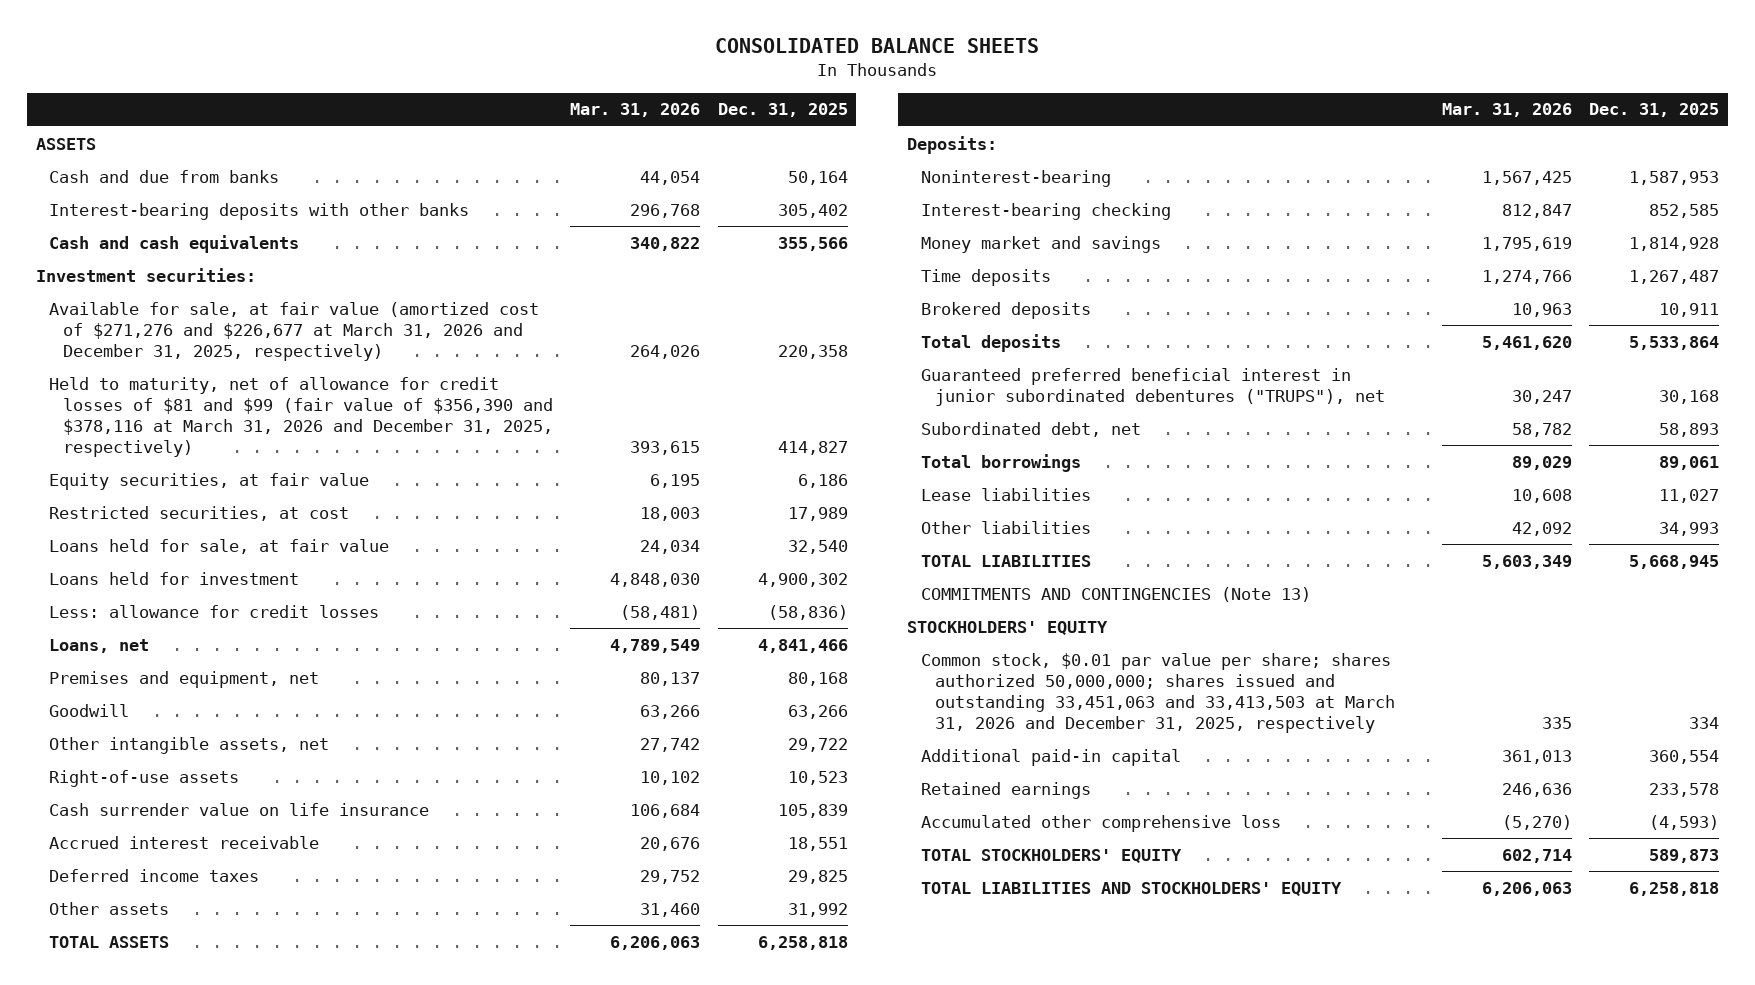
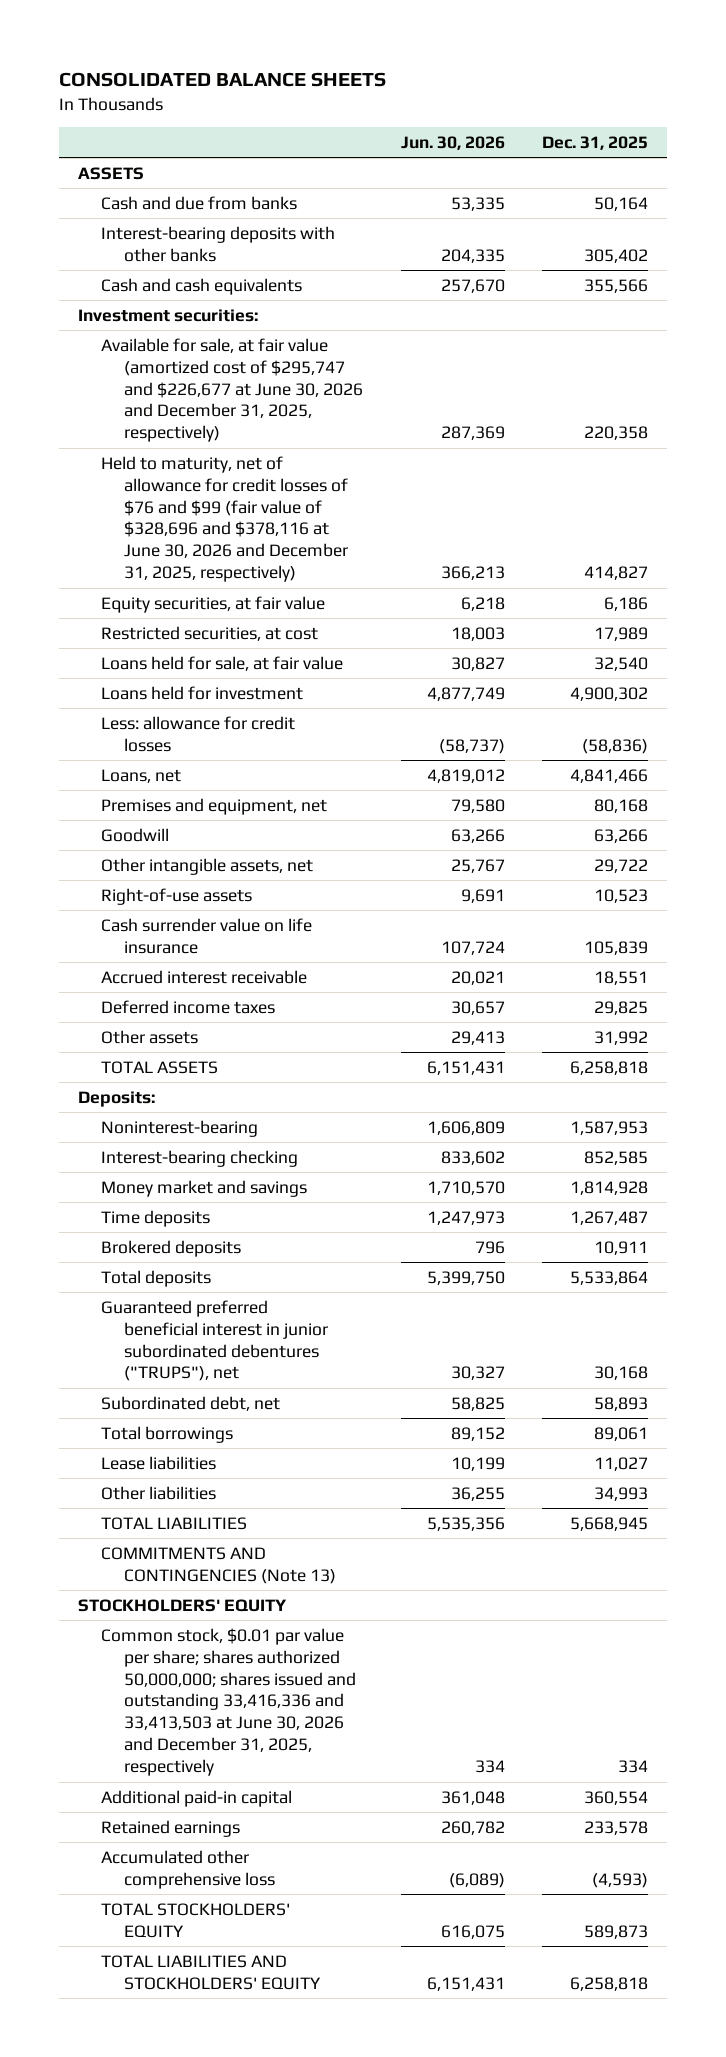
- | Mar. 31, 2026 | Dec. 31, 2025
+ | Jun. 30, 2026 | Dec. 31, 2025
- Available for sale, at fair value (amortized cost of $271,276 and $226,677 at March 31, 2026 and December 31, 2025, respectively) | 264,026 | 220,358
- Held to maturity, net of allowance for credit losses of $81 and $99 (fair value of $356,390 and $378,116 at March 31, 2026 and December 31, 2025, respectively) | 393,615 | 414,827
+ Available for sale, at fair value (amortized cost of $295,747 and $226,677 at June 30, 2026 and December 31, 2025, respectively) | 287,369 | 220,358
+ Held to maturity, net of allowance for credit losses of $76 and $99 (fair value of $328,696 and $378,116 at June 30, 2026 and December 31, 2025, respectively) | 366,213 | 414,827
- Common stock, $0.01 par value per share; shares authorized 50,000,000; shares issued and outstanding 33,451,063 and 33,413,503 at March 31, 2026 and December 31, 2025, respectively | 335 | 334
+ Common stock, $0.01 par value per share; shares authorized 50,000,000; shares issued and outstanding 33,416,336 and 33,413,503 at June 30, 2026 and December 31, 2025, respectively | 334 | 334

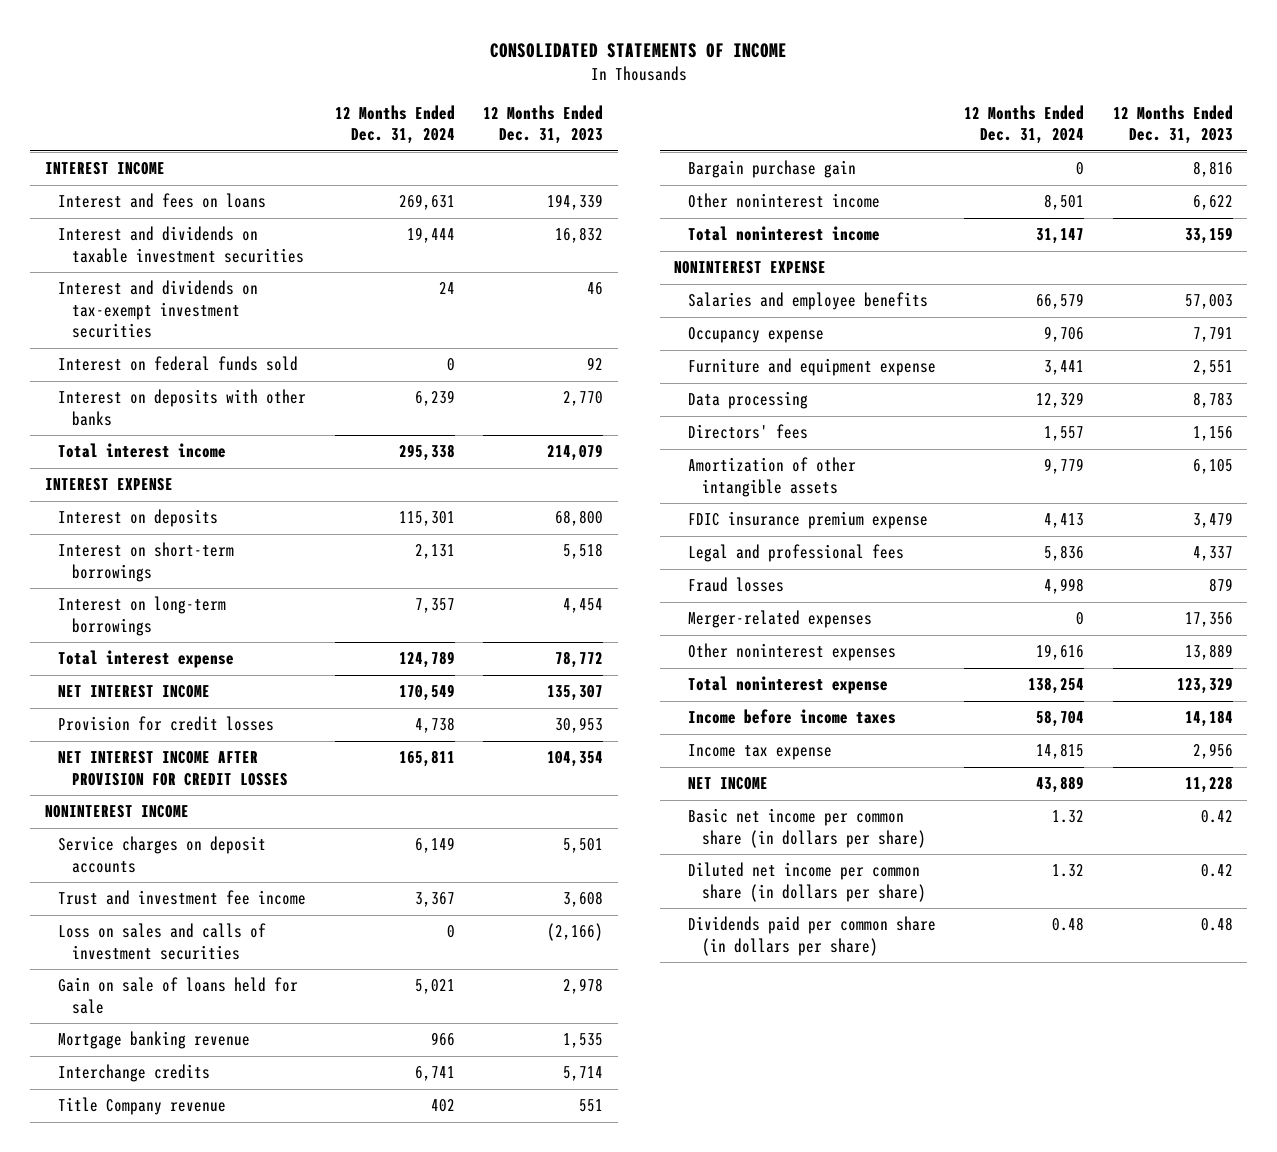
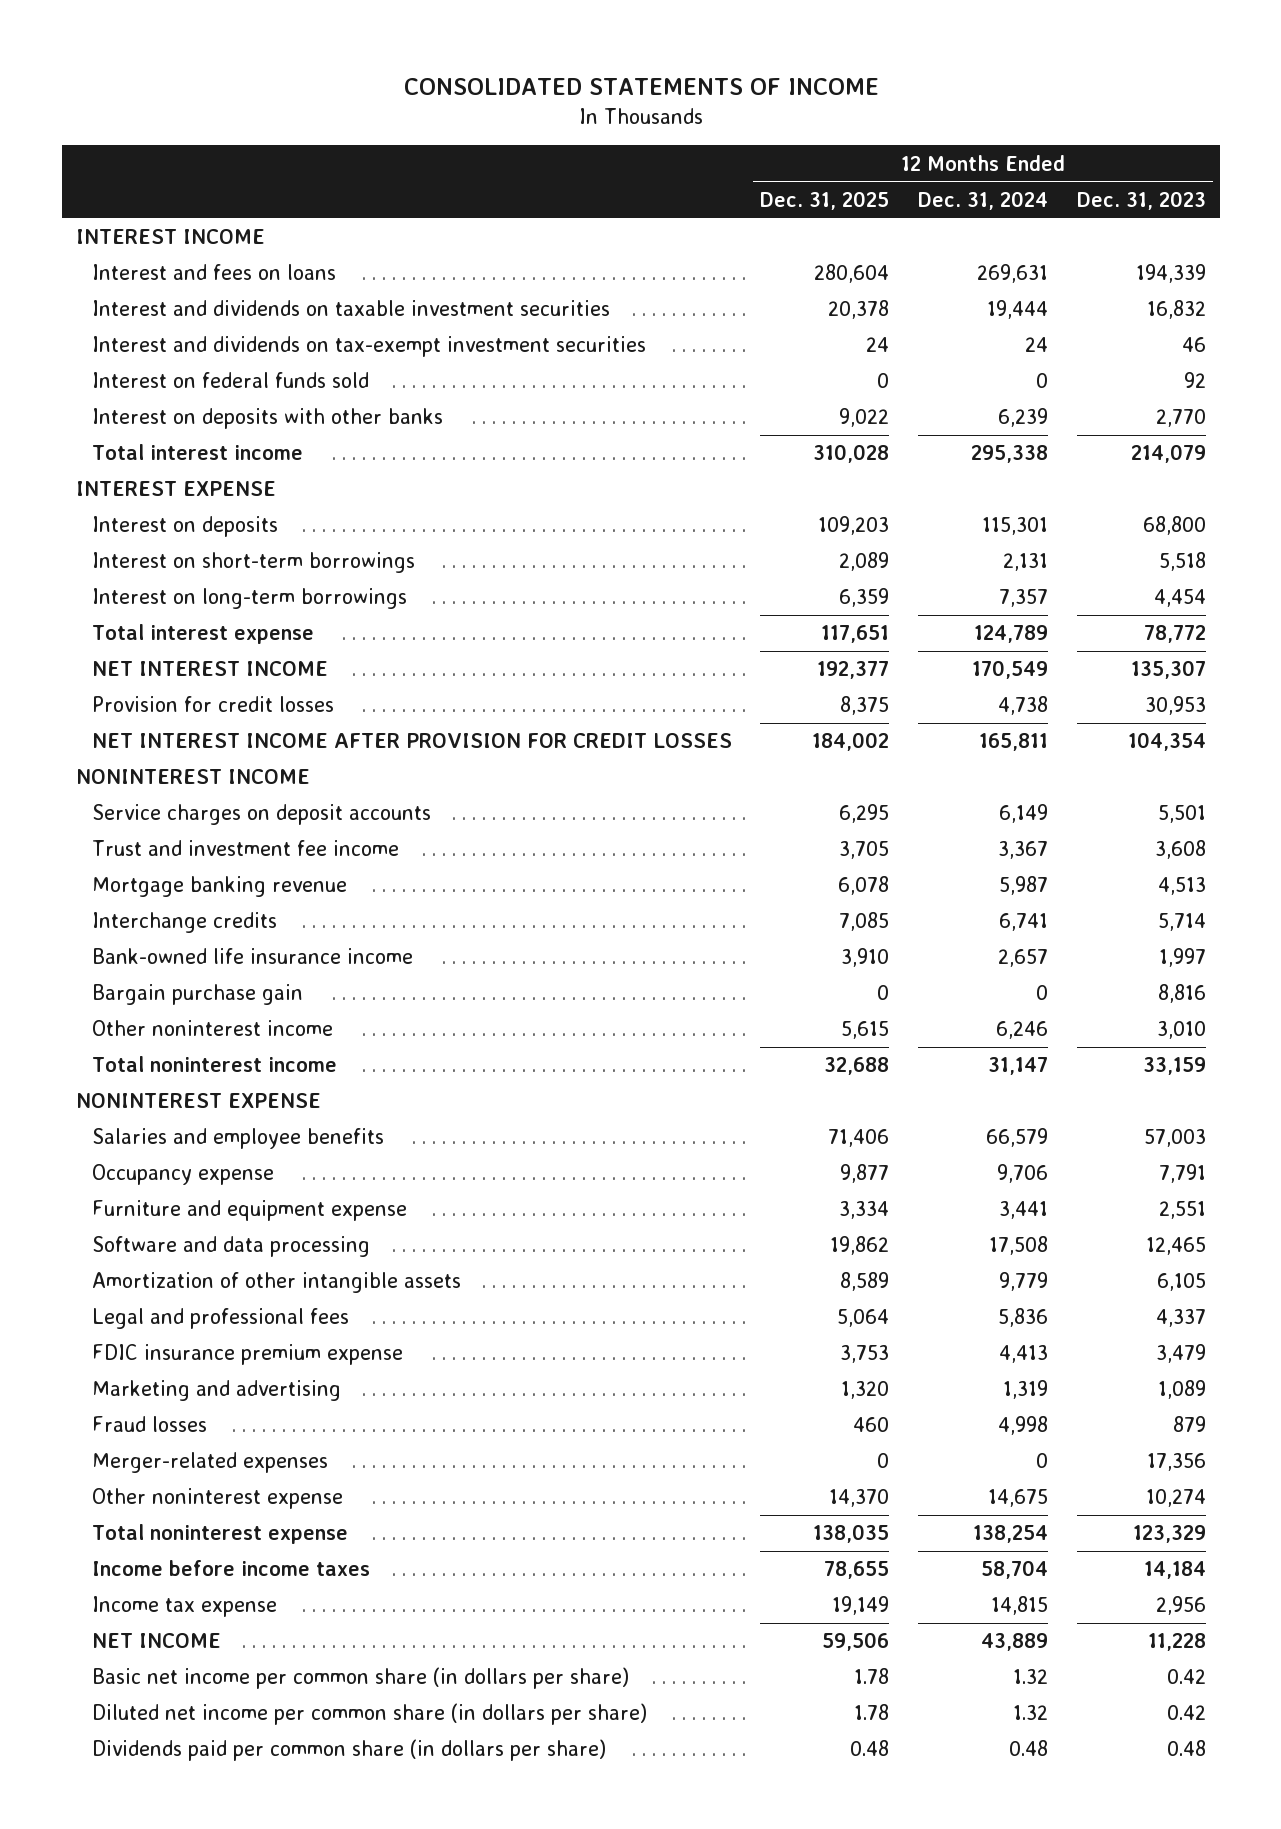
- | 12 Months Ended Dec. 31, 2024 | 12 Months Ended Dec. 31, 2023
+ | 12 Months Ended Dec. 31, 2025 | 12 Months Ended Dec. 31, 2024 | 12 Months Ended Dec. 31, 2023
- Loss on sales and calls of investment securities | 0 | (2,166)
- Gain on sale of loans held for sale | 5,021 | 2,978
- Mortgage banking revenue | 966 | 1,535
+ Mortgage banking revenue | 6,078 | 5,987 | 4,513
- Title Company revenue | 402 | 551
+ Bank-owned life insurance income | 3,910 | 2,657 | 1,997
- Other noninterest income | 8,501 | 6,622
+ Other noninterest income | 5,615 | 6,246 | 3,010
- Data processing | 12,329 | 8,783
- Directors' fees | 1,557 | 1,156
+ Software and data processing | 19,862 | 17,508 | 12,465
moved down: FDIC insurance premium expense | 3,753 | 4,413 | 3,479
+ Marketing and advertising | 1,320 | 1,319 | 1,089
- Other noninterest expenses | 19,616 | 13,889
+ Other noninterest expense | 14,370 | 14,675 | 10,274

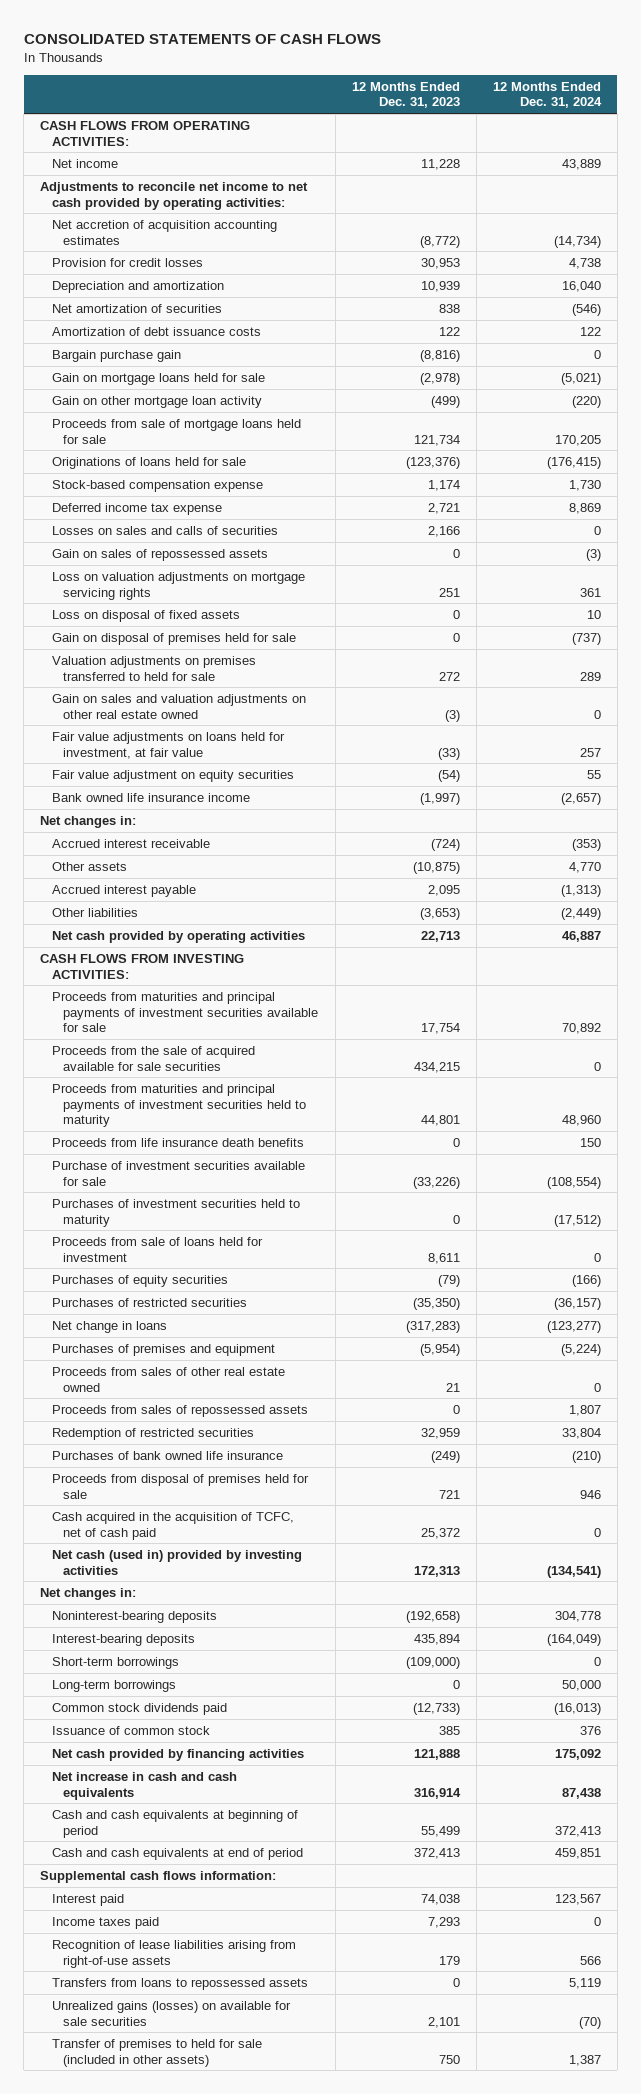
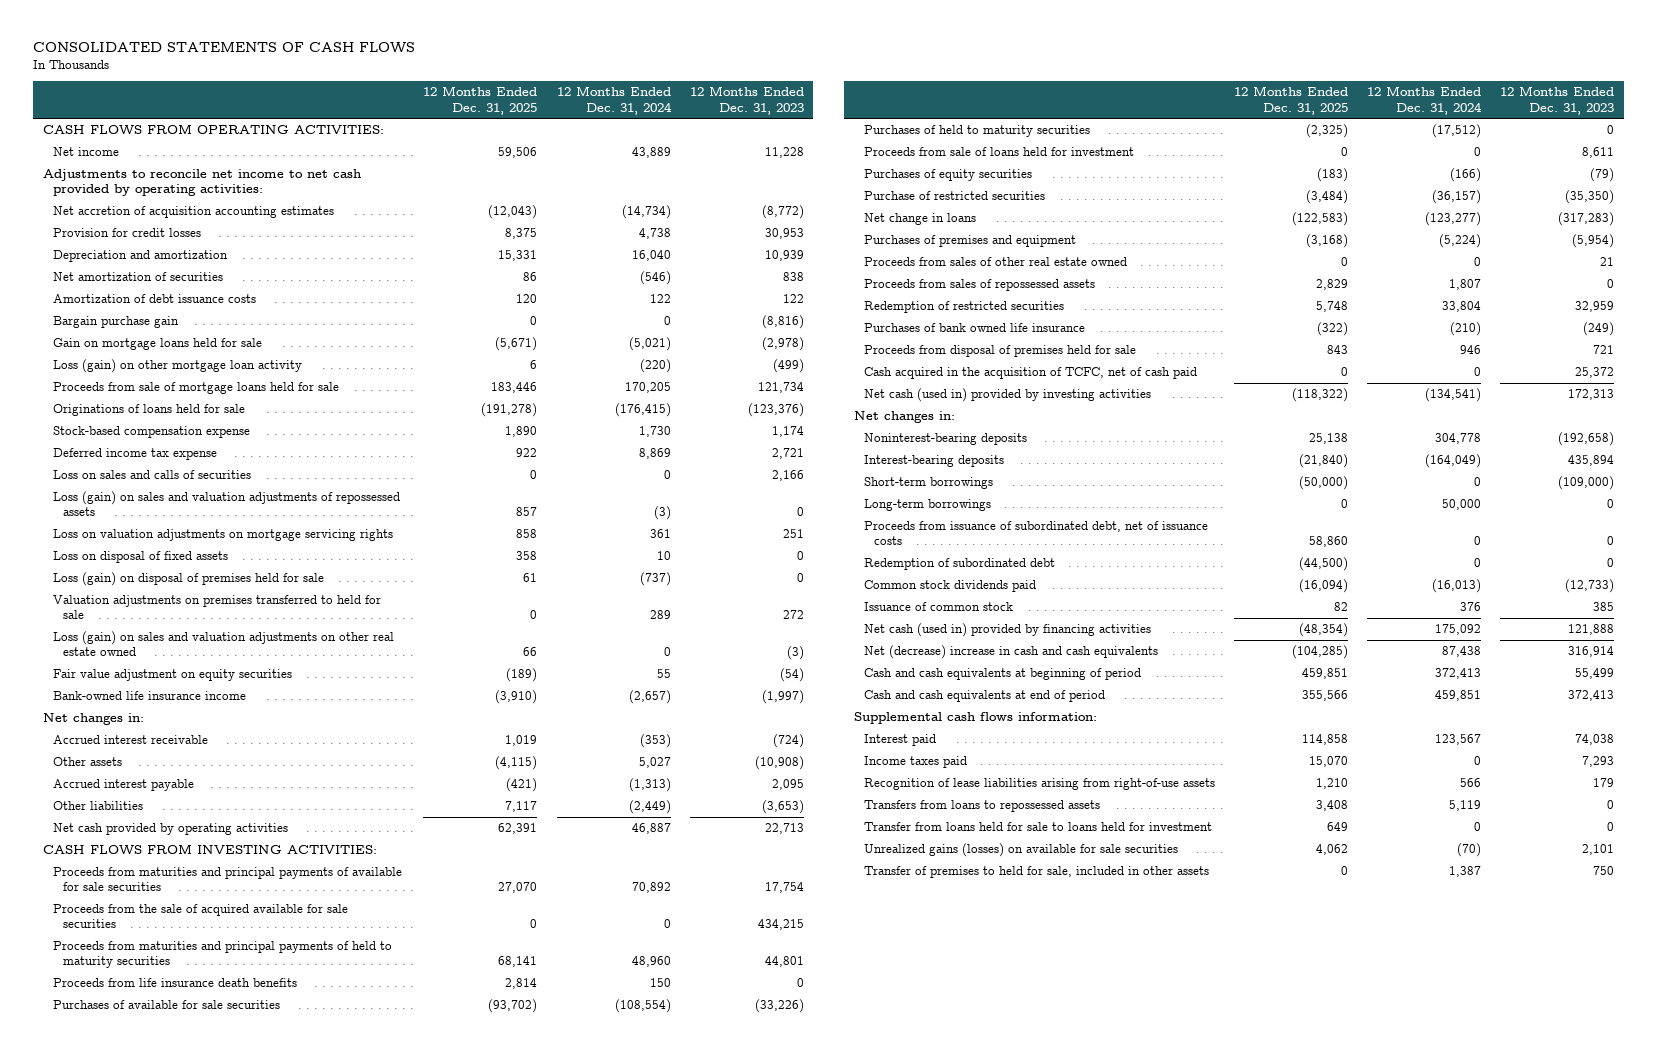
- | 12 Months Ended Dec. 31, 2023 | 12 Months Ended Dec. 31, 2024
+ | 12 Months Ended Dec. 31, 2025 | 12 Months Ended Dec. 31, 2024 | 12 Months Ended Dec. 31, 2023
- Gain on other mortgage loan activity | (499) | (220)
+ Loss (gain) on other mortgage loan activity | 6 | (220) | (499)
- Losses on sales and calls of securities | 2,166 | 0
- Gain on sales of repossessed assets | 0 | (3)
+ Loss on sales and calls of securities | 0 | 0 | 2,166
+ Loss (gain) on sales and valuation adjustments of repossessed assets | 857 | (3) | 0
- Gain on disposal of premises held for sale | 0 | (737)
+ Loss (gain) on disposal of premises held for sale | 61 | (737) | 0
- Gain on sales and valuation adjustments on other real estate owned | (3) | 0
- Fair value adjustments on loans held for investment, at fair value | (33) | 257
+ Loss (gain) on sales and valuation adjustments on other real estate owned | 66 | 0 | (3)
- Bank owned life insurance income | (1,997) | (2,657)
+ Bank-owned life insurance income | (3,910) | (2,657) | (1,997)
- Other assets | (10,875) | 4,770
+ Other assets | (4,115) | 5,027 | (10,908)
- Proceeds from maturities and principal payments of investment securities available for sale | 17,754 | 70,892
+ Proceeds from maturities and principal payments of available for sale securities | 27,070 | 70,892 | 17,754
- Proceeds from maturities and principal payments of investment securities held to maturity | 44,801 | 48,960
+ Proceeds from maturities and principal payments of held to maturity securities | 68,141 | 48,960 | 44,801
- Purchase of investment securities available for sale | (33,226) | (108,554)
- Purchases of investment securities held to maturity | 0 | (17,512)
+ Purchases of available for sale securities | (93,702) | (108,554) | (33,226)
+ Purchases of held to maturity securities | (2,325) | (17,512) | 0
- Purchases of restricted securities | (35,350) | (36,157)
+ Purchase of restricted securities | (3,484) | (36,157) | (35,350)
+ Proceeds from issuance of subordinated debt, net of issuance costs | 58,860 | 0 | 0
+ Redemption of subordinated debt | (44,500) | 0 | 0
- Net cash provided by financing activities | 121,888 | 175,092
- Net increase in cash and cash equivalents | 316,914 | 87,438
+ Net cash (used in) provided by financing activities | (48,354) | 175,092 | 121,888
+ Net (decrease) increase in cash and cash equivalents | (104,285) | 87,438 | 316,914
+ Transfer from loans held for sale to loans held for investment | 649 | 0 | 0
- Transfer of premises to held for sale (included in other assets) | 750 | 1,387
+ Transfer of premises to held for sale, included in other assets | 0 | 1,387 | 750

